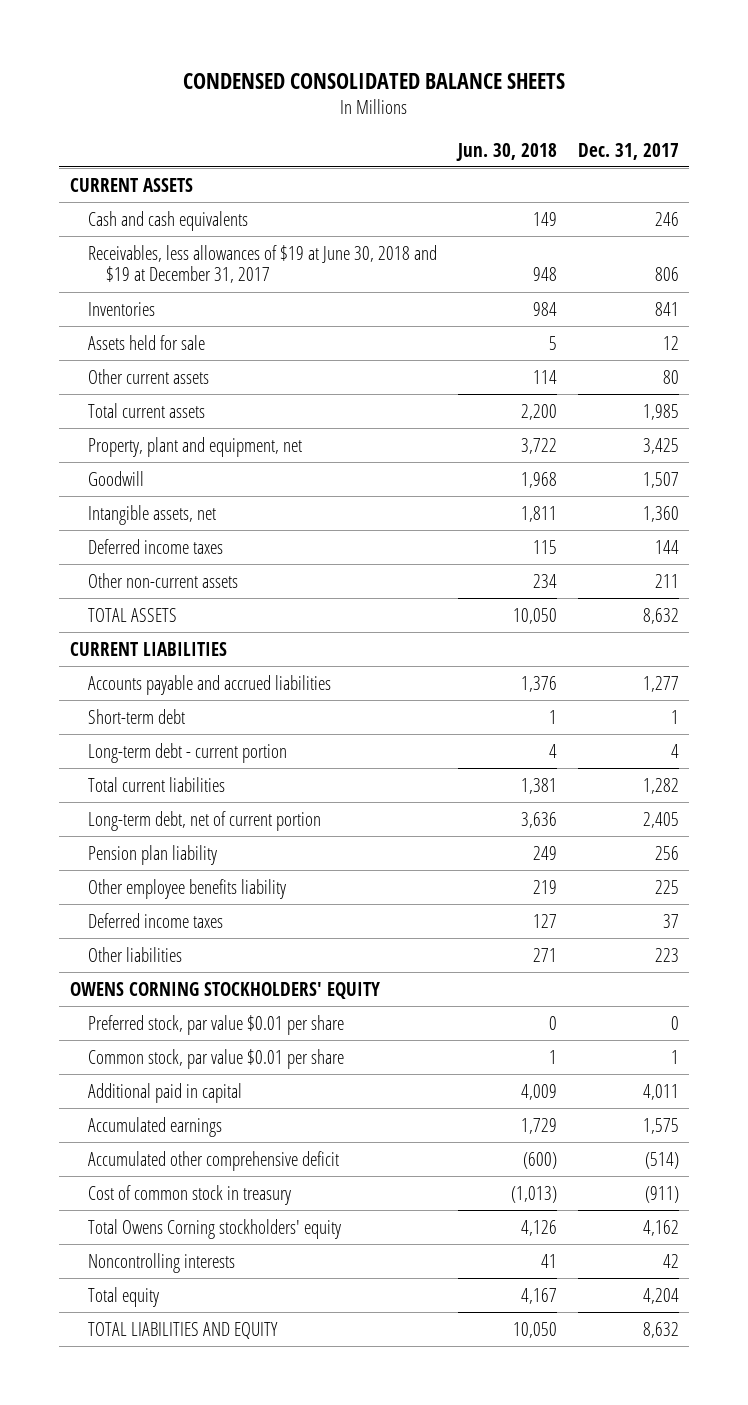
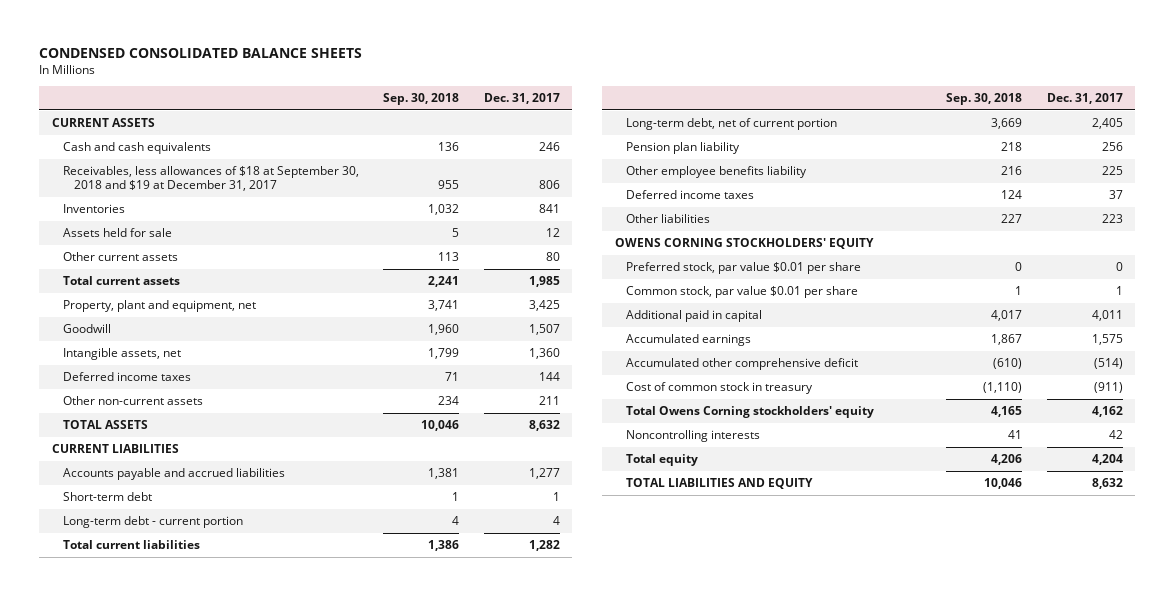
- | Jun. 30, 2018 | Dec. 31, 2017
+ | Sep. 30, 2018 | Dec. 31, 2017
- Receivables, less allowances of $19 at June 30, 2018 and $19 at December 31, 2017 | 948 | 806
+ Receivables, less allowances of $18 at September 30, 2018 and $19 at December 31, 2017 | 955 | 806

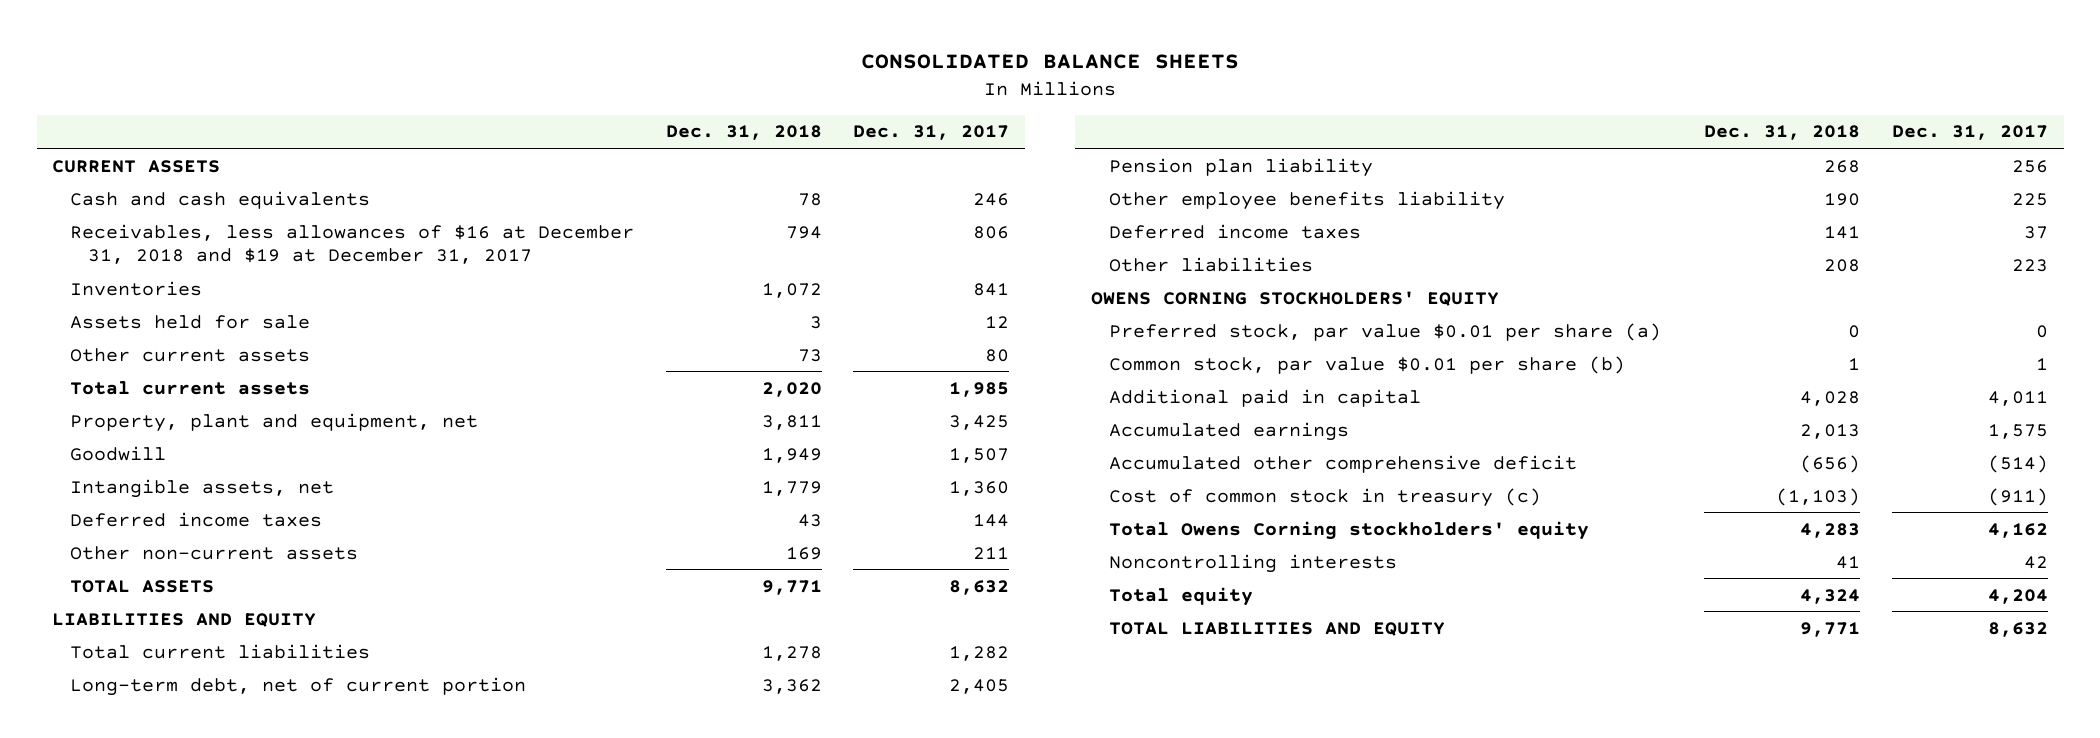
- CONDENSED CONSOLIDATED BALANCE SHEETS
+ CONSOLIDATED BALANCE SHEETS
- | Sep. 30, 2018 | Dec. 31, 2017
+ | Dec. 31, 2018 | Dec. 31, 2017
- Receivables, less allowances of $18 at September 30, 2018 and $19 at December 31, 2017 | 955 | 806
+ Receivables, less allowances of $16 at December 31, 2018 and $19 at December 31, 2017 | 794 | 806
- CURRENT LIABILITIES
- Accounts payable and accrued liabilities | 1,381 | 1,277
- Short-term debt | 1 | 1
- Long-term debt - current portion | 4 | 4
+ LIABILITIES AND EQUITY
- Preferred stock, par value $0.01 per share | 0 | 0
- Common stock, par value $0.01 per share | 1 | 1
+ Preferred stock, par value $0.01 per share (a) | 0 | 0
+ Common stock, par value $0.01 per share (b) | 1 | 1
- Cost of common stock in treasury | (1,110) | (911)
+ Cost of common stock in treasury (c) | (1,103) | (911)

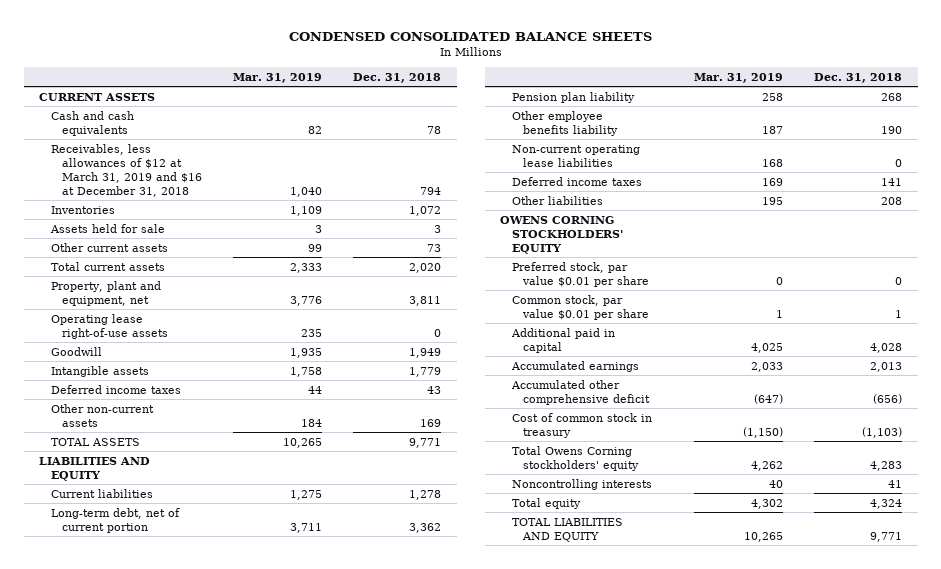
- CONSOLIDATED BALANCE SHEETS
+ CONDENSED CONSOLIDATED BALANCE SHEETS
- | Dec. 31, 2018 | Dec. 31, 2017
+ | Mar. 31, 2019 | Dec. 31, 2018
- Receivables, less allowances of $16 at December 31, 2018 and $19 at December 31, 2017 | 794 | 806
+ Receivables, less allowances of $12 at March 31, 2019 and $16 at December 31, 2018 | 1,040 | 794
+ Operating lease right-of-use assets | 235 | 0
- Intangible assets, net | 1,779 | 1,360
+ Intangible assets | 1,758 | 1,779
- Total current liabilities | 1,278 | 1,282
+ Current liabilities | 1,275 | 1,278
+ Non-current operating lease liabilities | 168 | 0
- Preferred stock, par value $0.01 per share (a) | 0 | 0
- Common stock, par value $0.01 per share (b) | 1 | 1
+ Preferred stock, par value $0.01 per share | 0 | 0
+ Common stock, par value $0.01 per share | 1 | 1
- Cost of common stock in treasury (c) | (1,103) | (911)
+ Cost of common stock in treasury | (1,150) | (1,103)

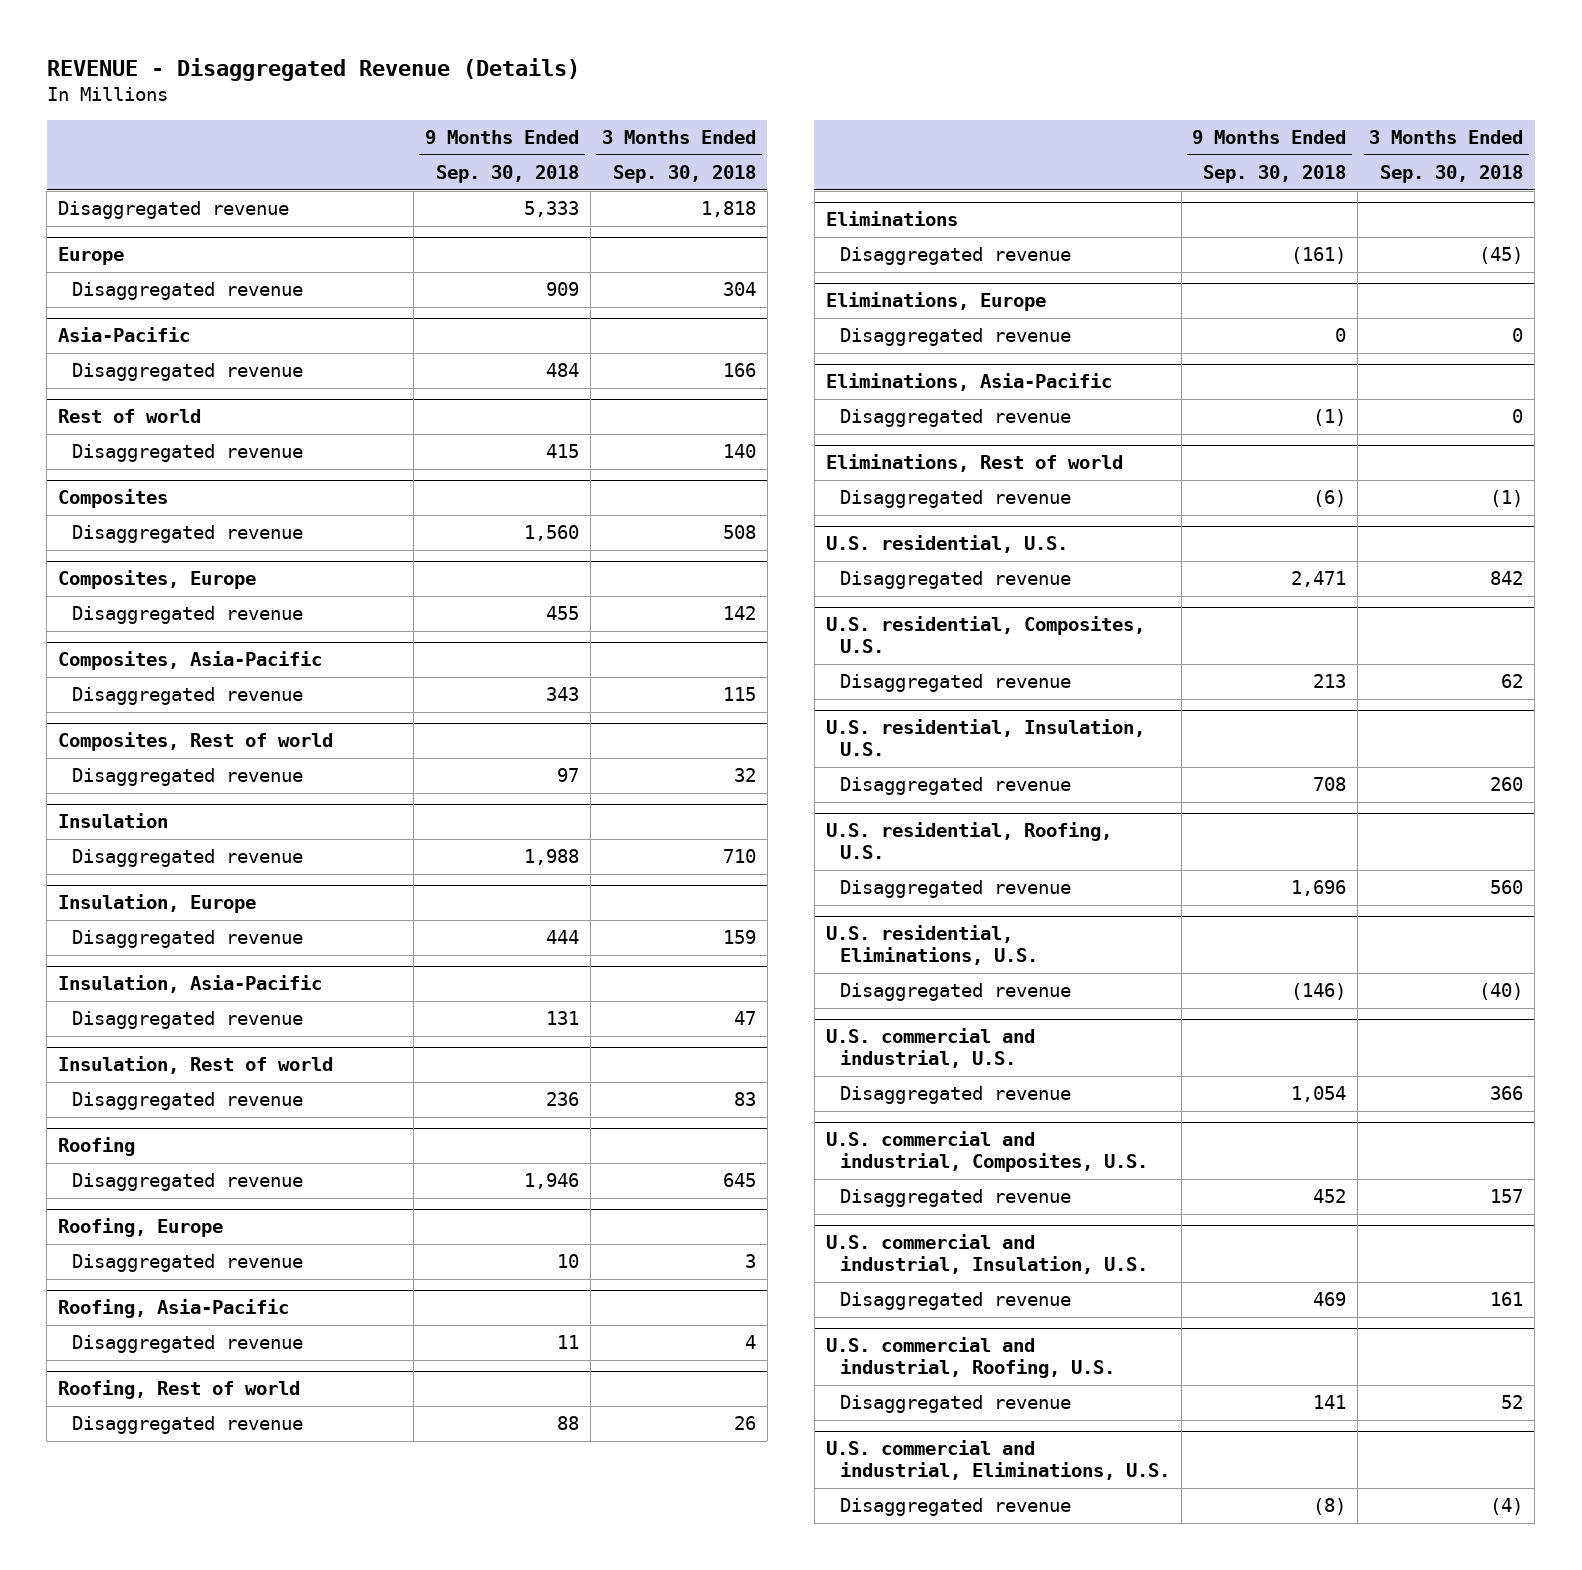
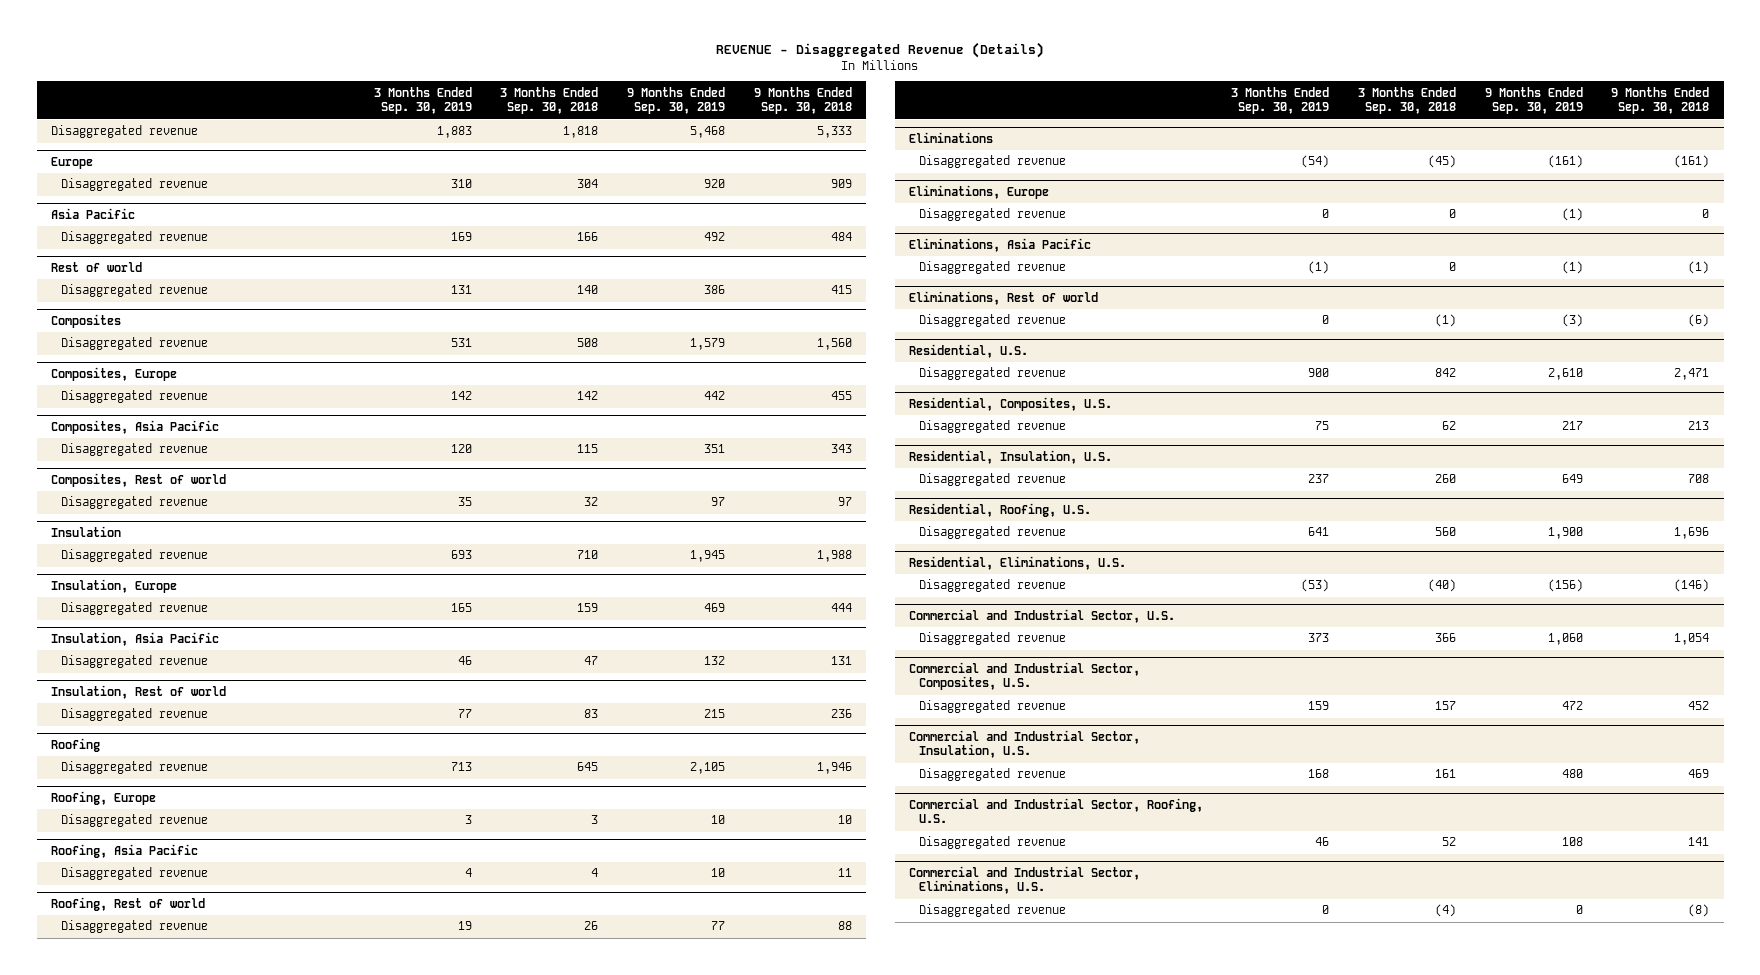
- | 9 Months Ended Sep. 30, 2018 | 3 Months Ended Sep. 30, 2018
+ | 3 Months Ended Sep. 30, 2019 | 3 Months Ended Sep. 30, 2018 | 9 Months Ended Sep. 30, 2019 | 9 Months Ended Sep. 30, 2018
- Asia-Pacific
+ Asia Pacific
- Composites, Asia-Pacific
+ Composites, Asia Pacific
- Insulation, Asia-Pacific
+ Insulation, Asia Pacific
- Roofing, Asia-Pacific
+ Roofing, Asia Pacific
- Eliminations, Asia-Pacific
+ Eliminations, Asia Pacific
- U.S. residential, U.S.
+ Residential, U.S.
- U.S. residential, Composites, U.S.
+ Residential, Composites, U.S.
- U.S. residential, Insulation, U.S.
+ Residential, Insulation, U.S.
- U.S. residential, Roofing, U.S.
+ Residential, Roofing, U.S.
- U.S. residential, Eliminations, U.S.
+ Residential, Eliminations, U.S.
- U.S. commercial and industrial, U.S.
+ Commercial and Industrial Sector, U.S.
- U.S. commercial and industrial, Composites, U.S.
+ Commercial and Industrial Sector, Composites, U.S.
- U.S. commercial and industrial, Insulation, U.S.
+ Commercial and Industrial Sector, Insulation, U.S.
- U.S. commercial and industrial, Roofing, U.S.
+ Commercial and Industrial Sector, Roofing, U.S.
- U.S. commercial and industrial, Eliminations, U.S.
+ Commercial and Industrial Sector, Eliminations, U.S.

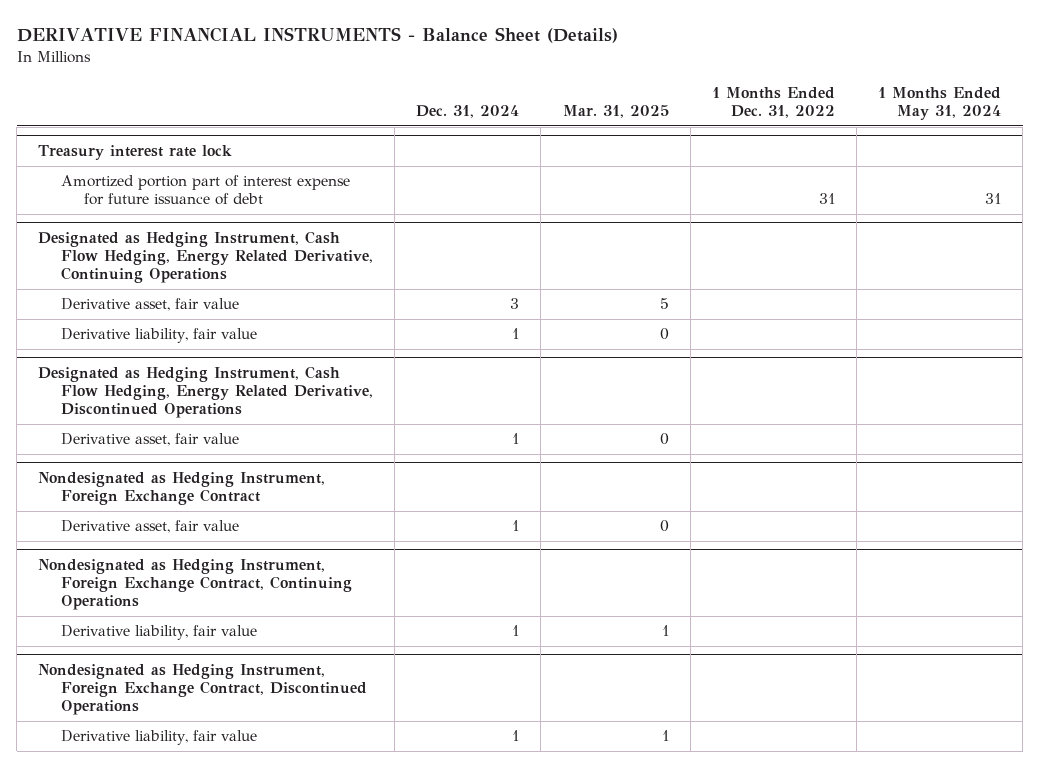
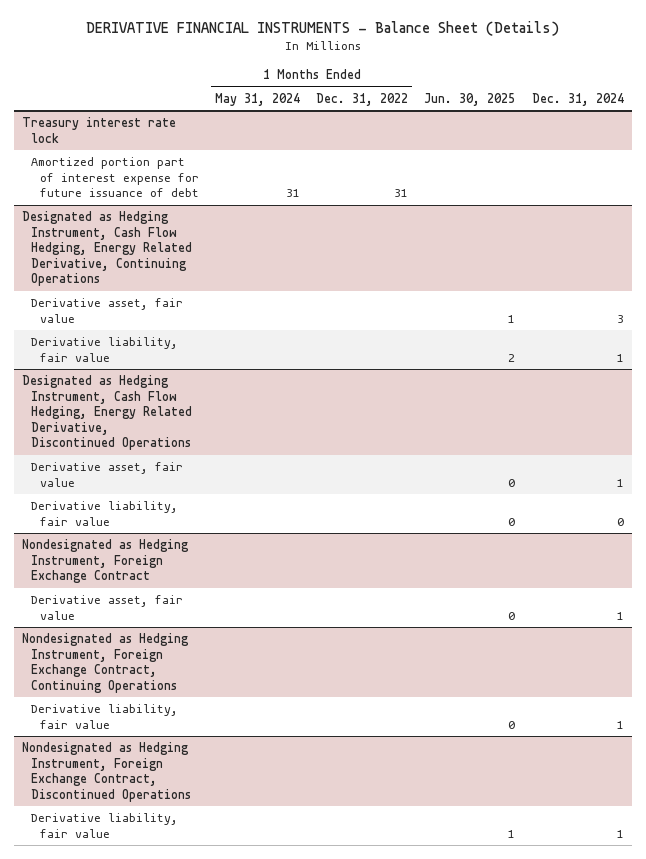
- | Dec. 31, 2024 | Mar. 31, 2025 | 1 Months Ended Dec. 31, 2022 | 1 Months Ended May 31, 2024
+ | 1 Months Ended May 31, 2024 | 1 Months Ended Dec. 31, 2022 | Jun. 30, 2025 | Dec. 31, 2024
@ Designated as Hedging Instrument, Cash Flow Hedging, Energy Related Derivative, Discontinued Operations
+ Derivative liability, fair value | | | 0 | 0

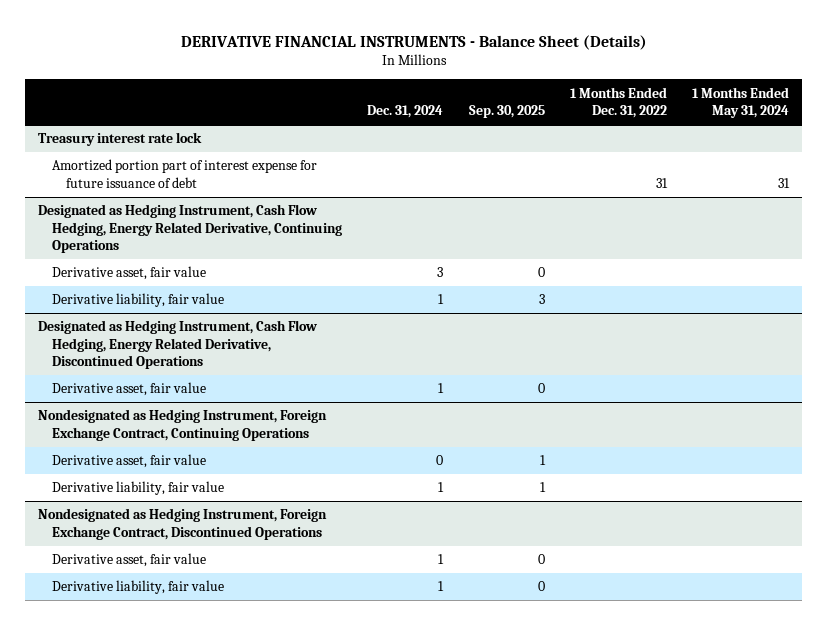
- | 1 Months Ended May 31, 2024 | 1 Months Ended Dec. 31, 2022 | Jun. 30, 2025 | Dec. 31, 2024
+ | Dec. 31, 2024 | Sep. 30, 2025 | 1 Months Ended Dec. 31, 2022 | 1 Months Ended May 31, 2024
@ Designated as Hedging Instrument, Cash Flow Hedging, Energy Related Derivative, Discontinued Operations
- Derivative liability, fair value | | | 0 | 0
- Nondesignated as Hedging Instrument, Foreign Exchange Contract
- Derivative asset, fair value | | | 0 | 1
@ Nondesignated as Hedging Instrument, Foreign Exchange Contract, Continuing Operations
+ Derivative asset, fair value | 0 | 1 | |
@ Nondesignated as Hedging Instrument, Foreign Exchange Contract, Discontinued Operations
+ Derivative asset, fair value | 1 | 0 | |

